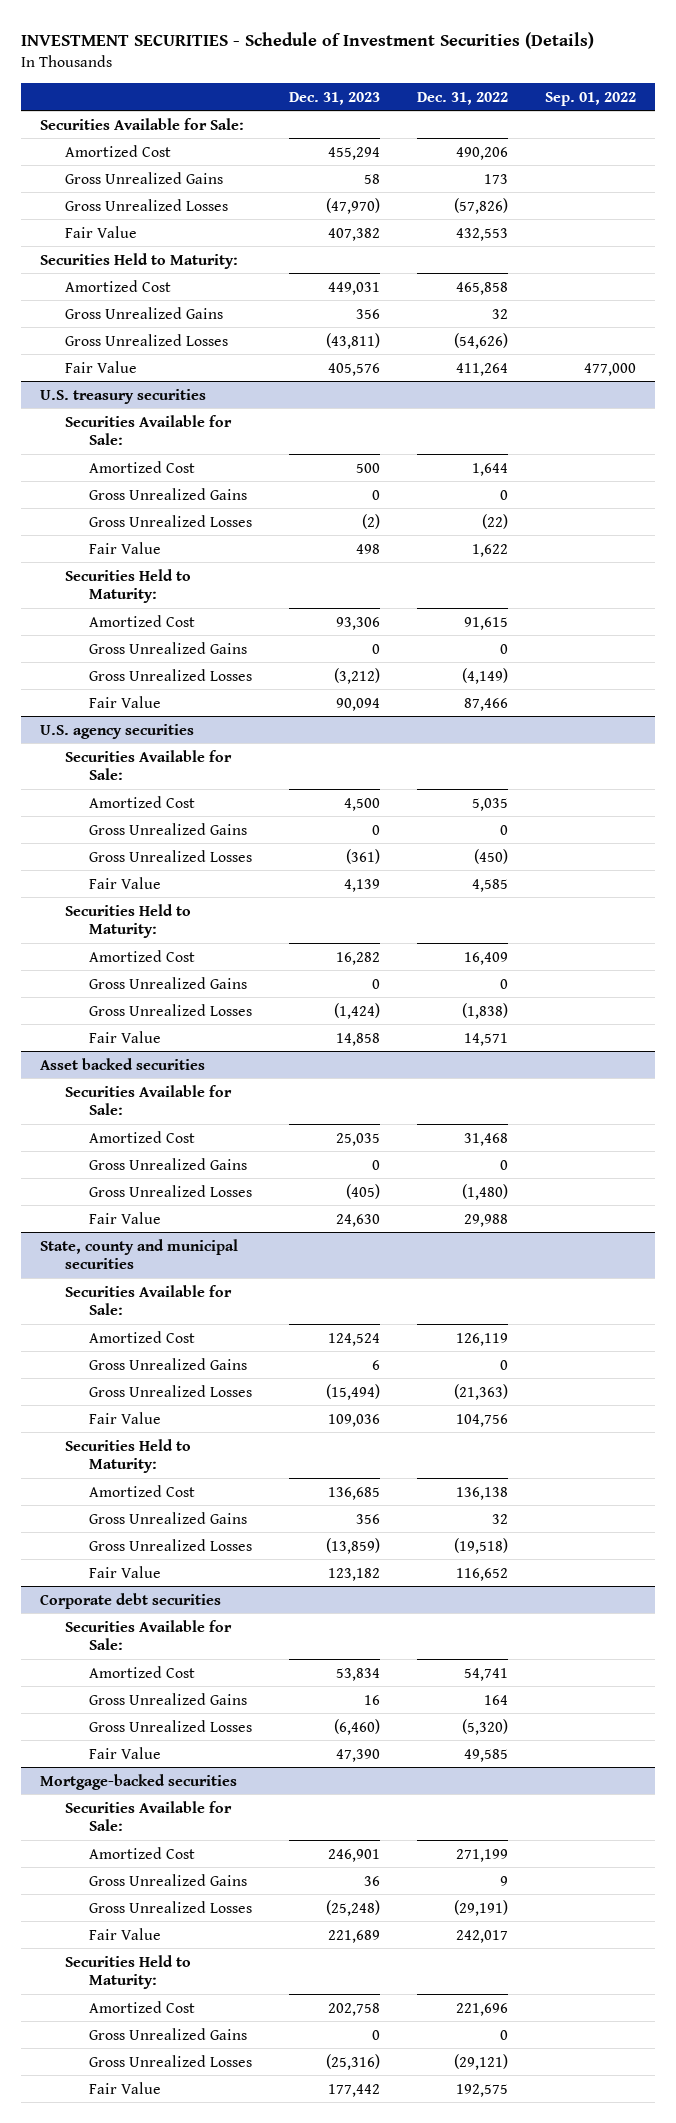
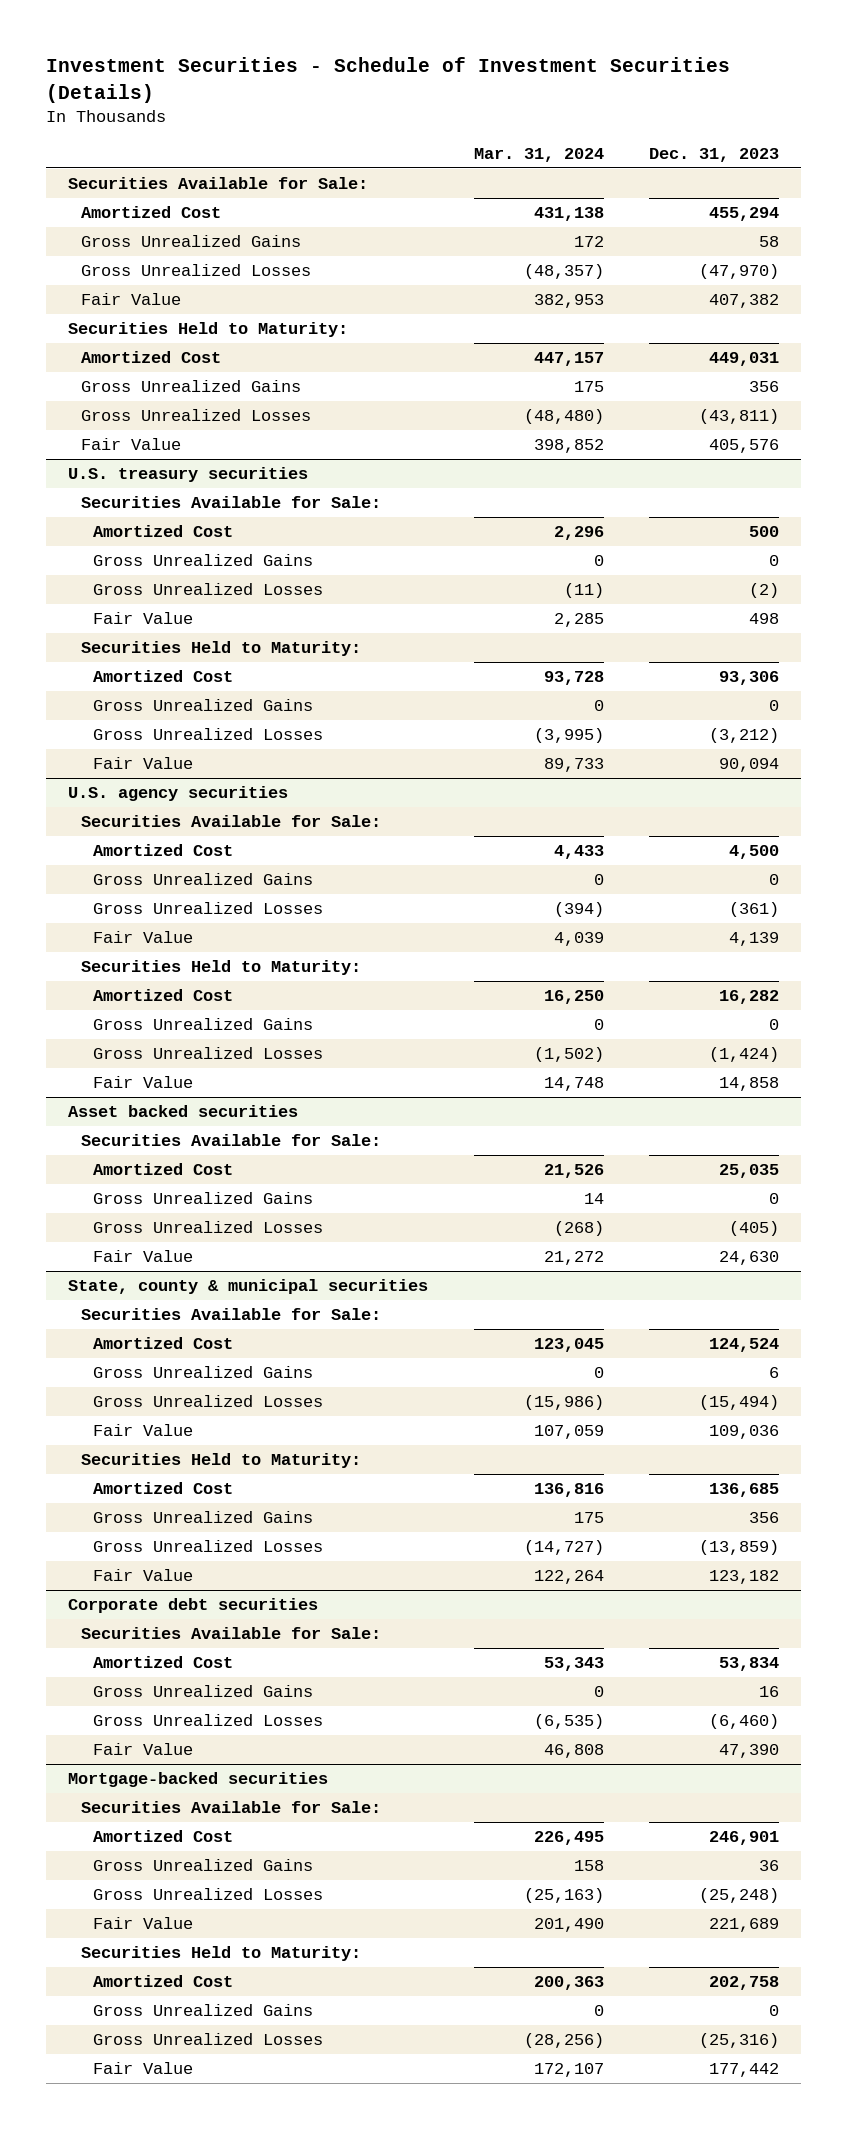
- INVESTMENT SECURITIES - Schedule of Investment Securities (Details)
+ Investment Securities - Schedule of Investment Securities (Details)
- | Dec. 31, 2023 | Dec. 31, 2022 | Sep. 01, 2022
+ | Mar. 31, 2024 | Dec. 31, 2023
- State, county and municipal securities
+ State, county & municipal securities

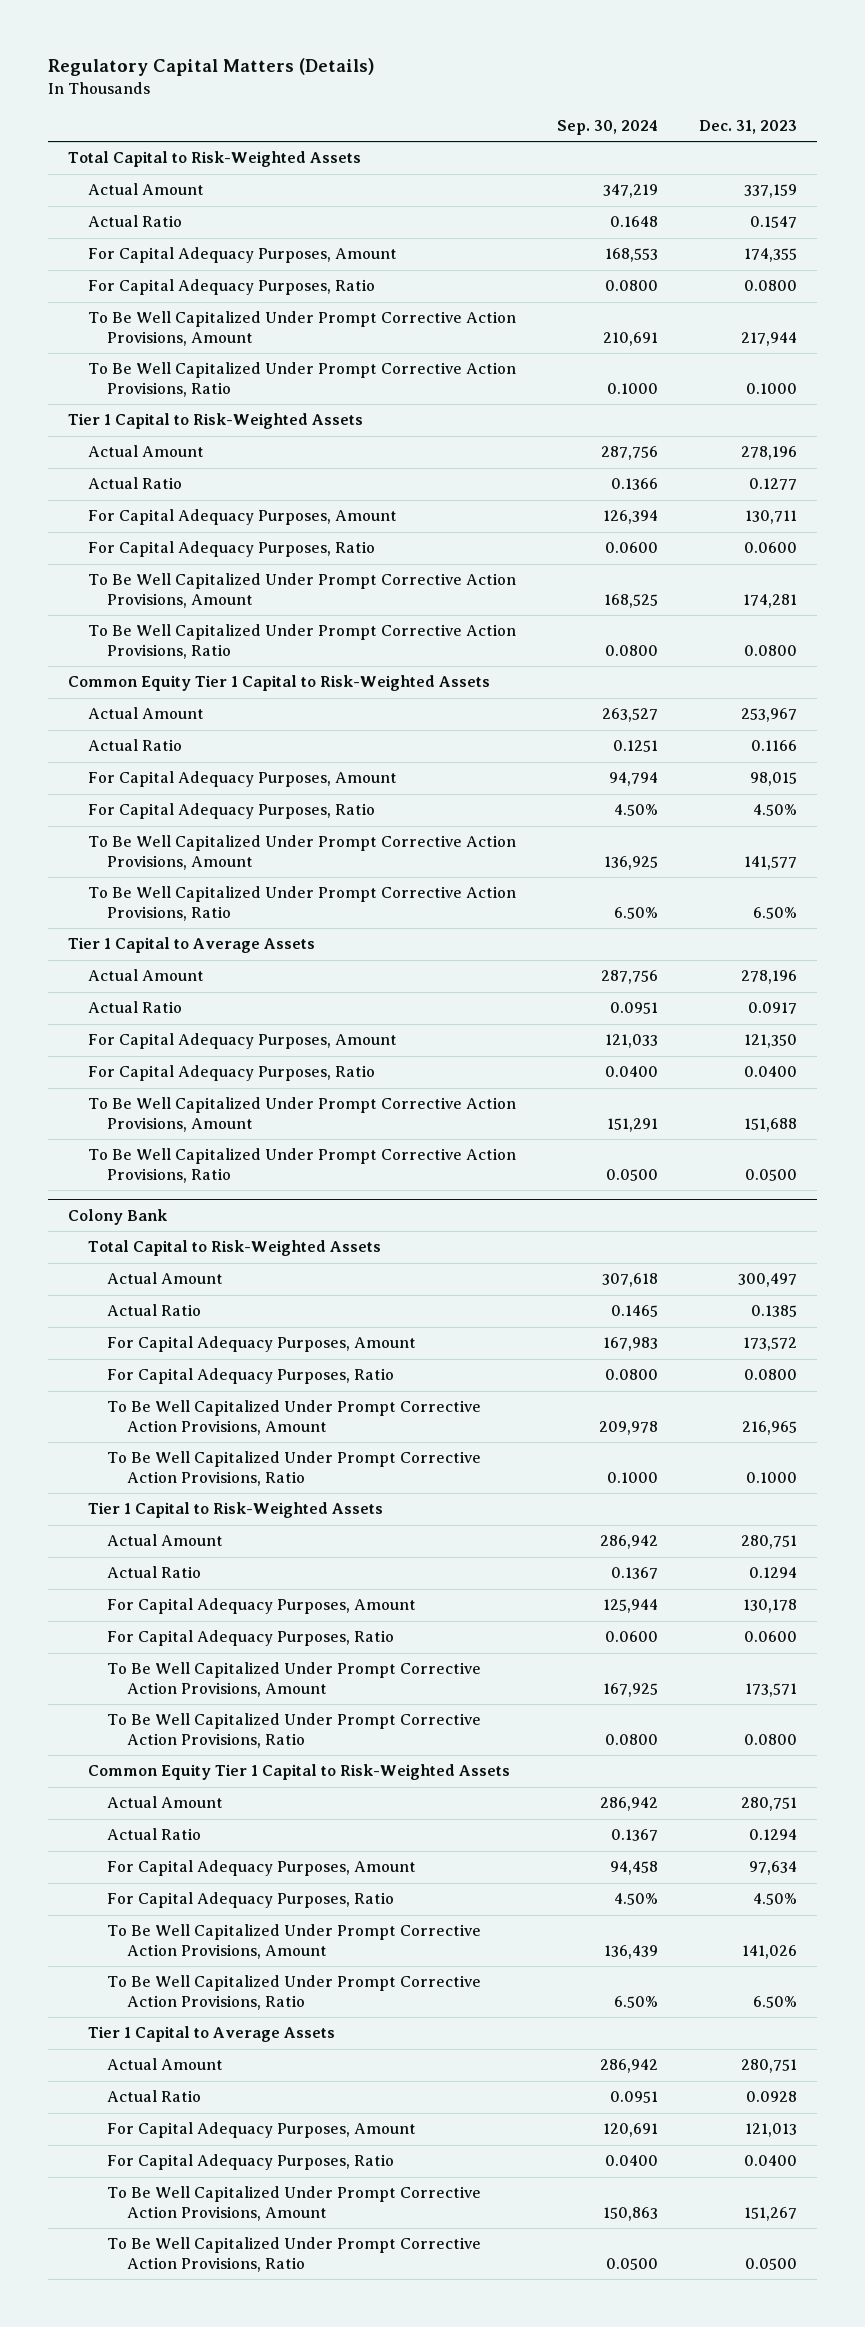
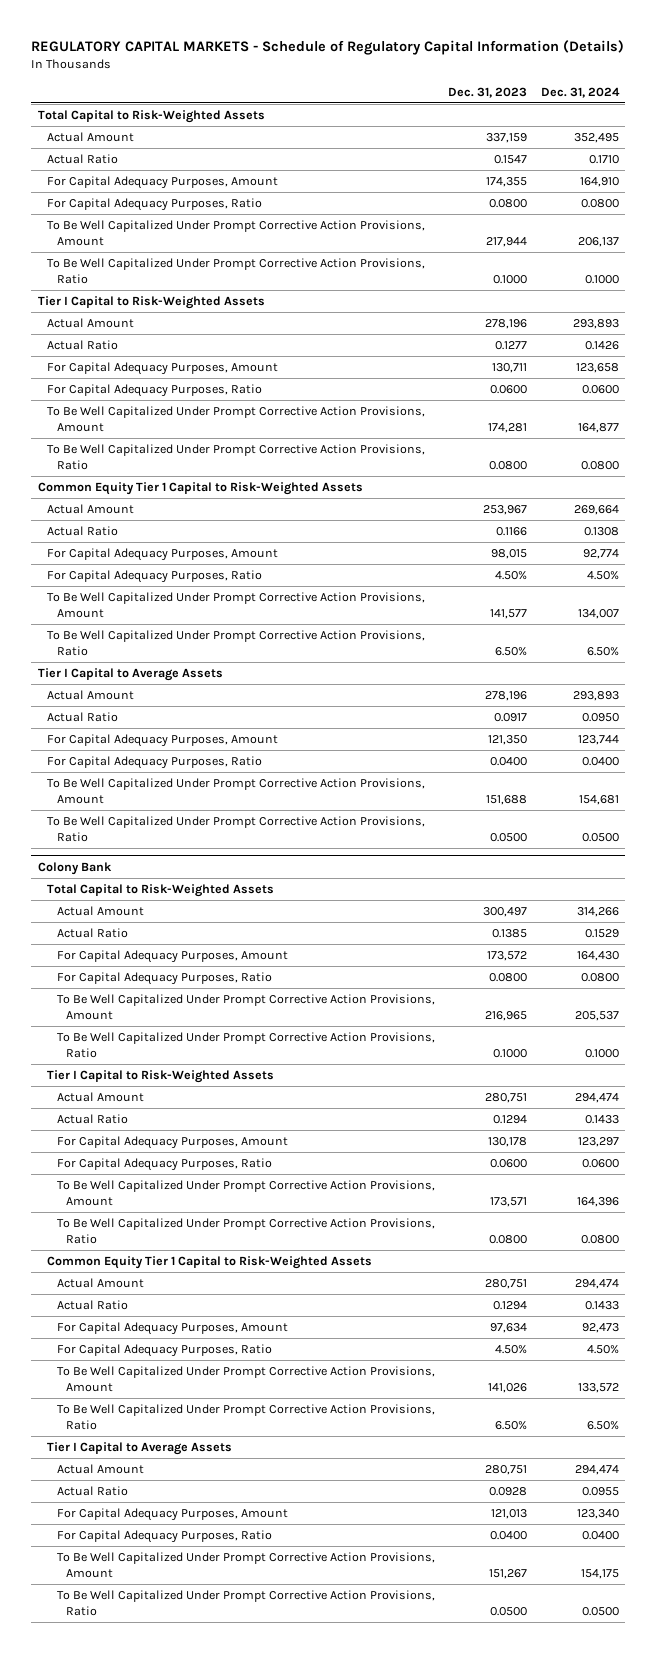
- Regulatory Capital Matters (Details)
+ REGULATORY CAPITAL MARKETS - Schedule of Regulatory Capital Information (Details)
- | Sep. 30, 2024 | Dec. 31, 2023
+ | Dec. 31, 2023 | Dec. 31, 2024
- Tier 1 Capital to Risk-Weighted Assets
+ Tier I Capital to Risk-Weighted Assets
- Tier 1 Capital to Average Assets
+ Tier I Capital to Average Assets
@ Colony Bank
- Tier 1 Capital to Risk-Weighted Assets
+ Tier I Capital to Risk-Weighted Assets
- Tier 1 Capital to Average Assets
+ Tier I Capital to Average Assets

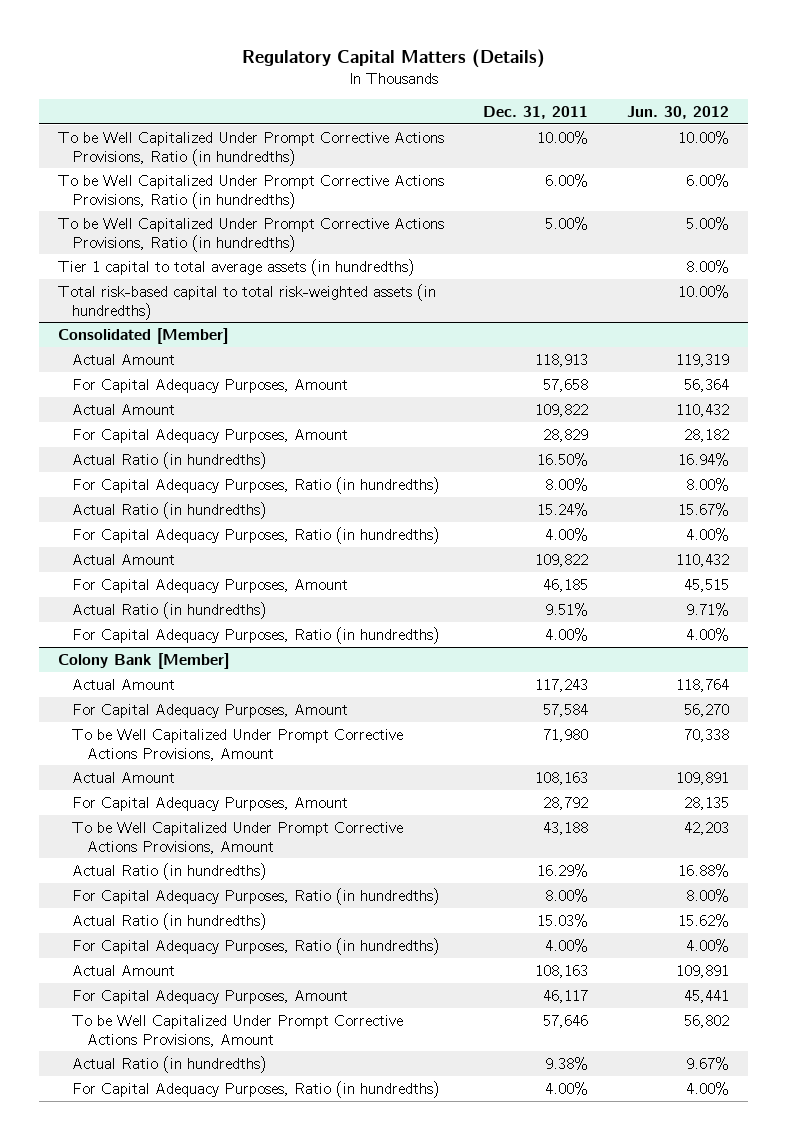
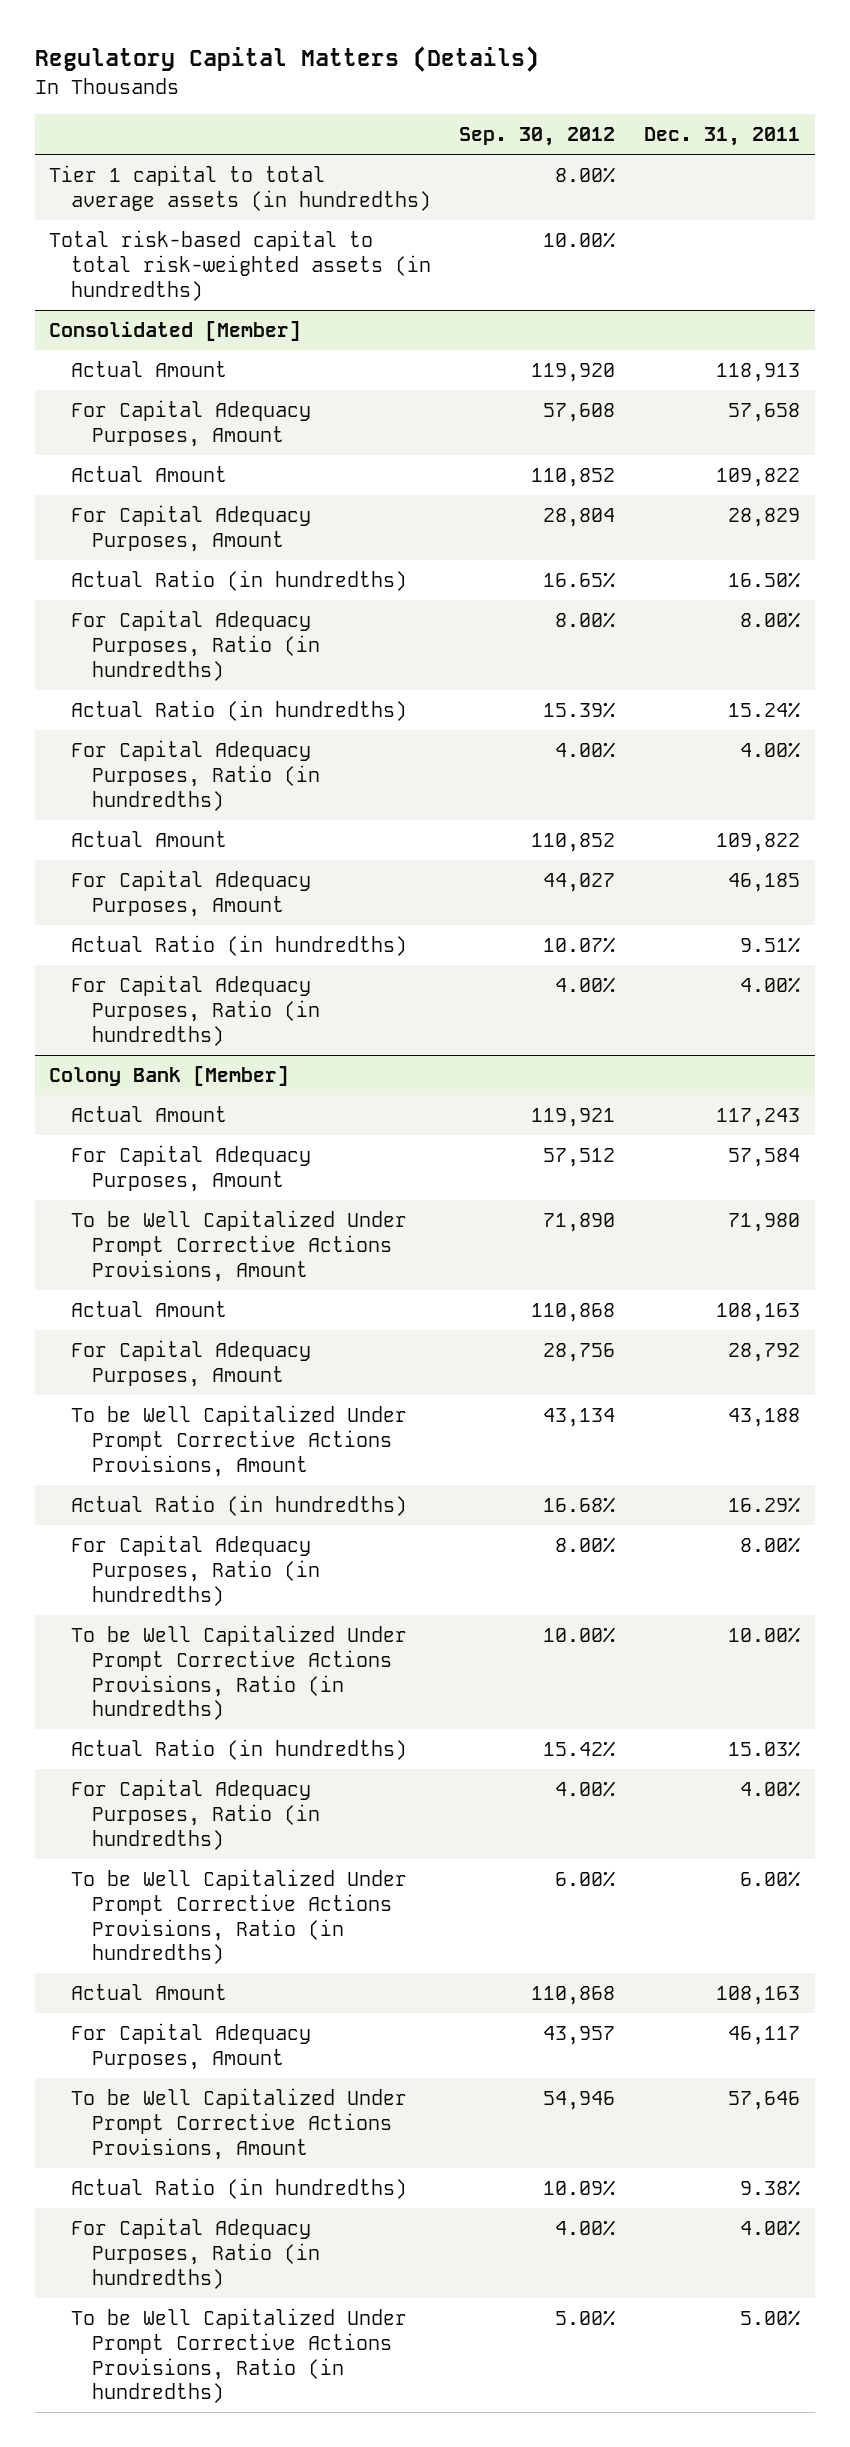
- | Dec. 31, 2011 | Jun. 30, 2012
+ | Sep. 30, 2012 | Dec. 31, 2011
- To be Well Capitalized Under Prompt Corrective Actions Provisions, Ratio (in hundredths) | 10.00% | 10.00%
- To be Well Capitalized Under Prompt Corrective Actions Provisions, Ratio (in hundredths) | 6.00% | 6.00%
- To be Well Capitalized Under Prompt Corrective Actions Provisions, Ratio (in hundredths) | 5.00% | 5.00%
@ Colony Bank [Member]
+ To be Well Capitalized Under Prompt Corrective Actions Provisions, Ratio (in hundredths) | 10.00% | 10.00%
+ To be Well Capitalized Under Prompt Corrective Actions Provisions, Ratio (in hundredths) | 6.00% | 6.00%
+ To be Well Capitalized Under Prompt Corrective Actions Provisions, Ratio (in hundredths) | 5.00% | 5.00%

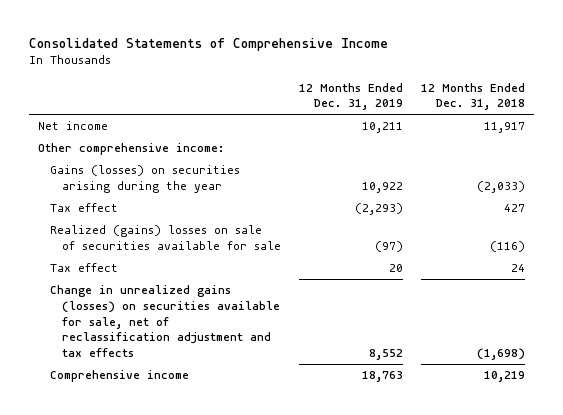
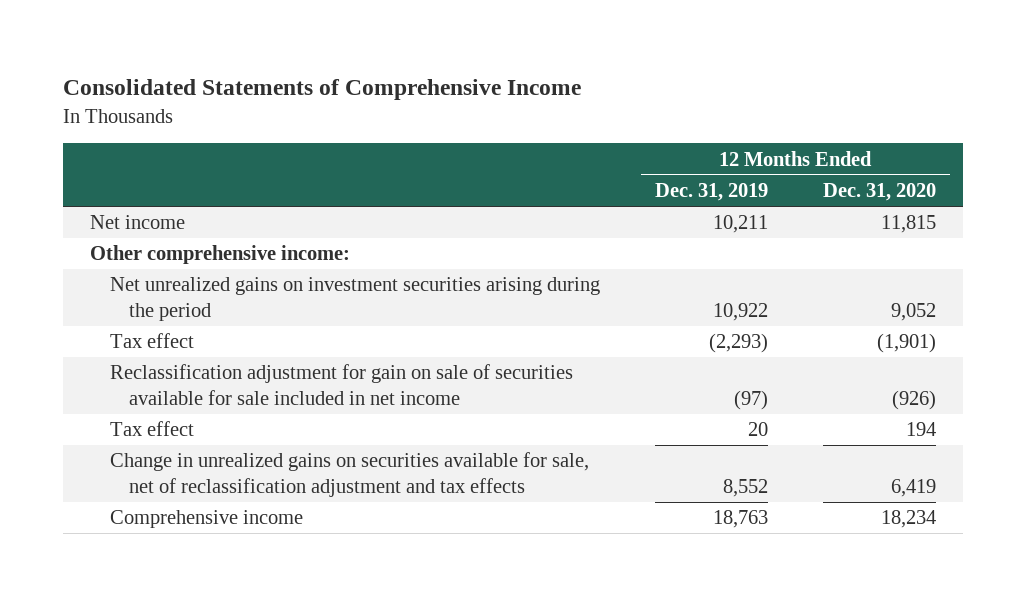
- | 12 Months Ended Dec. 31, 2019 | 12 Months Ended Dec. 31, 2018
+ | 12 Months Ended Dec. 31, 2019 | 12 Months Ended Dec. 31, 2020
- Gains (losses) on securities arising during the year | 10,922 | (2,033)
+ Net unrealized gains on investment securities arising during the period | 10,922 | 9,052
- Realized (gains) losses on sale of securities available for sale | (97) | (116)
+ Reclassification adjustment for gain on sale of securities available for sale included in net income | (97) | (926)
- Change in unrealized gains (losses) on securities available for sale, net of reclassification adjustment and tax effects | 8,552 | (1,698)
+ Change in unrealized gains on securities available for sale, net of reclassification adjustment and tax effects | 8,552 | 6,419

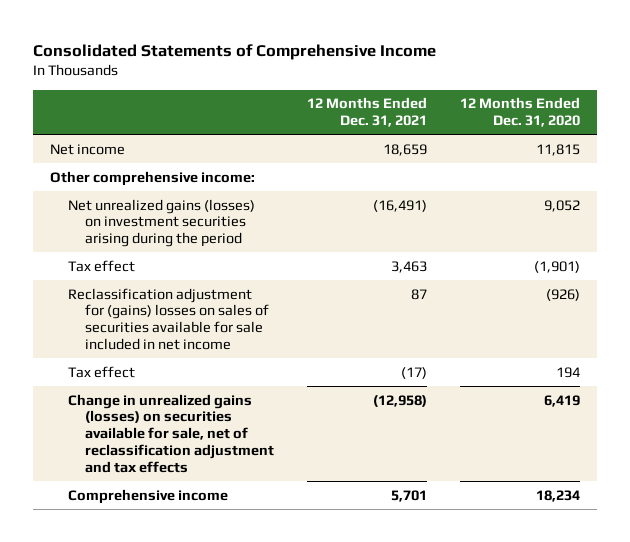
- | 12 Months Ended Dec. 31, 2019 | 12 Months Ended Dec. 31, 2020
+ | 12 Months Ended Dec. 31, 2021 | 12 Months Ended Dec. 31, 2020
- Net unrealized gains on investment securities arising during the period | 10,922 | 9,052
+ Net unrealized gains (losses) on investment securities arising during the period | (16,491) | 9,052
- Reclassification adjustment for gain on sale of securities available for sale included in net income | (97) | (926)
+ Reclassification adjustment for (gains) losses on sales of securities available for sale included in net income | 87 | (926)
- Change in unrealized gains on securities available for sale, net of reclassification adjustment and tax effects | 8,552 | 6,419
+ Change in unrealized gains (losses) on securities available for sale, net of reclassification adjustment and tax effects | (12,958) | 6,419

